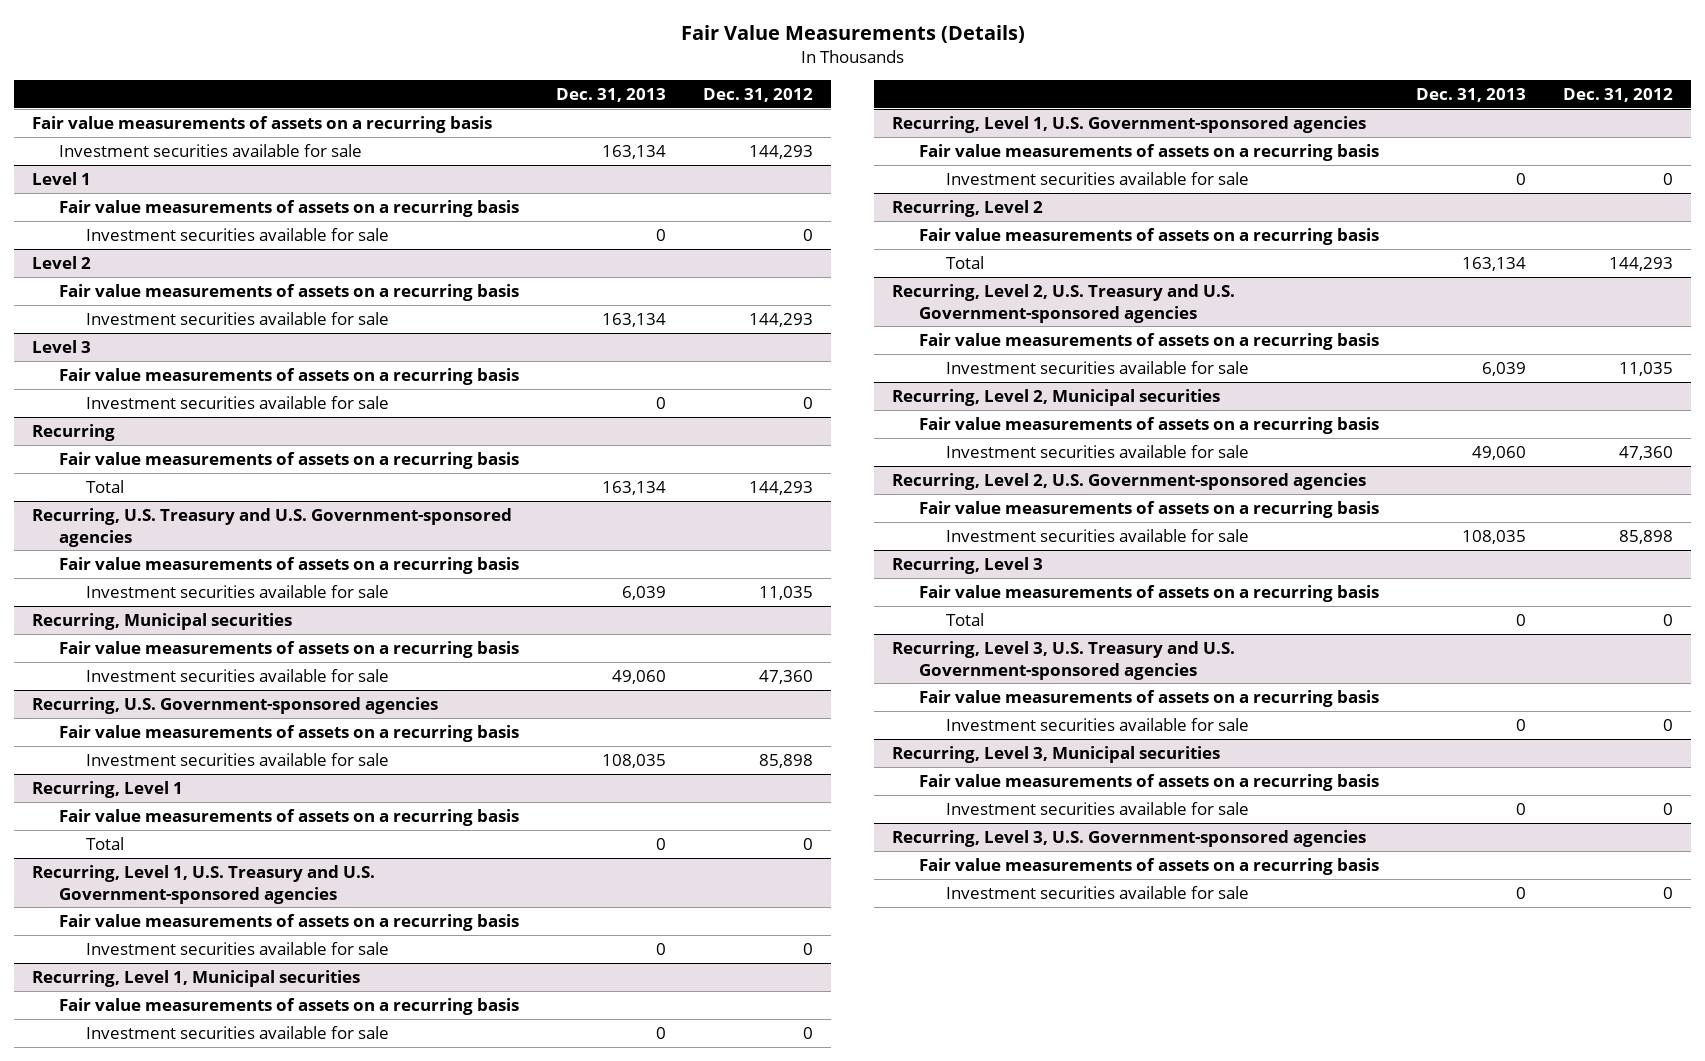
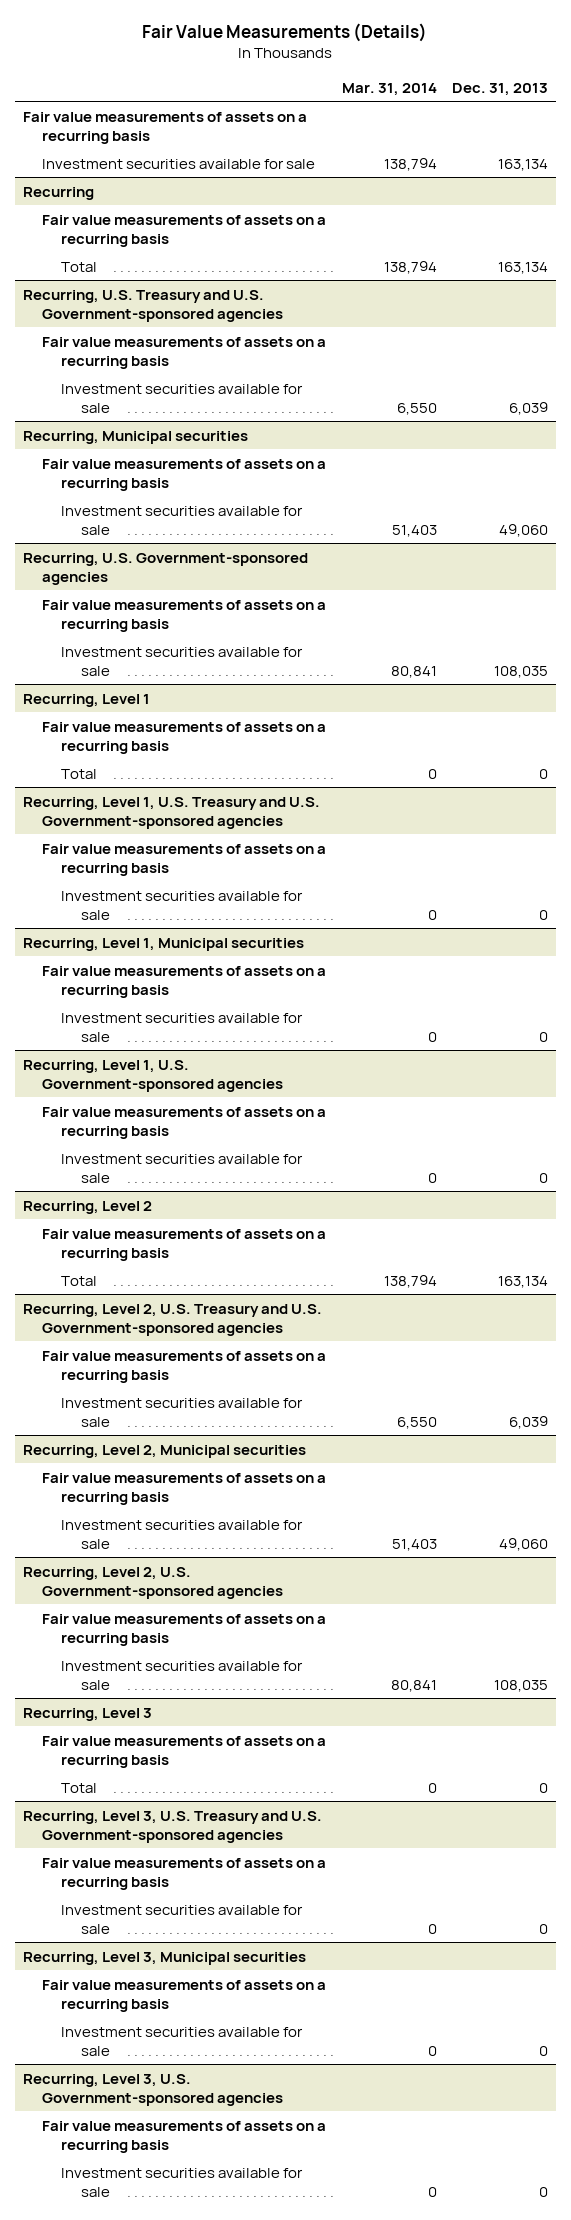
- | Dec. 31, 2013 | Dec. 31, 2012
+ | Mar. 31, 2014 | Dec. 31, 2013
- Level 1
- Fair value measurements of assets on a recurring basis
- Investment securities available for sale | 0 | 0
- Level 2
- Fair value measurements of assets on a recurring basis
- Investment securities available for sale | 163,134 | 144,293
- Level 3
- Fair value measurements of assets on a recurring basis
- Investment securities available for sale | 0 | 0

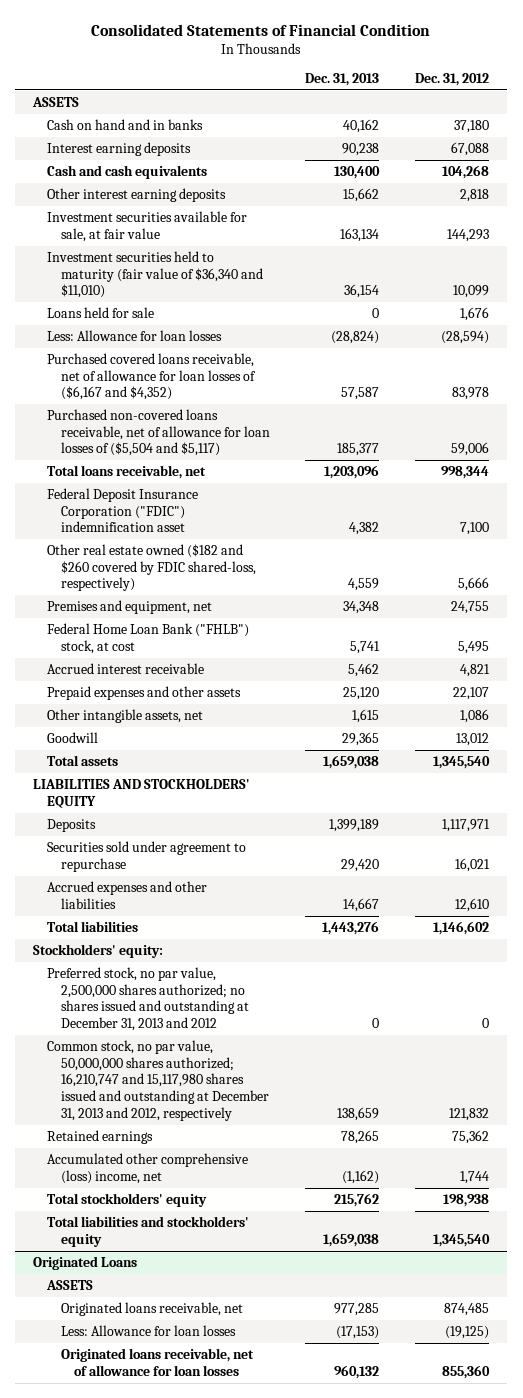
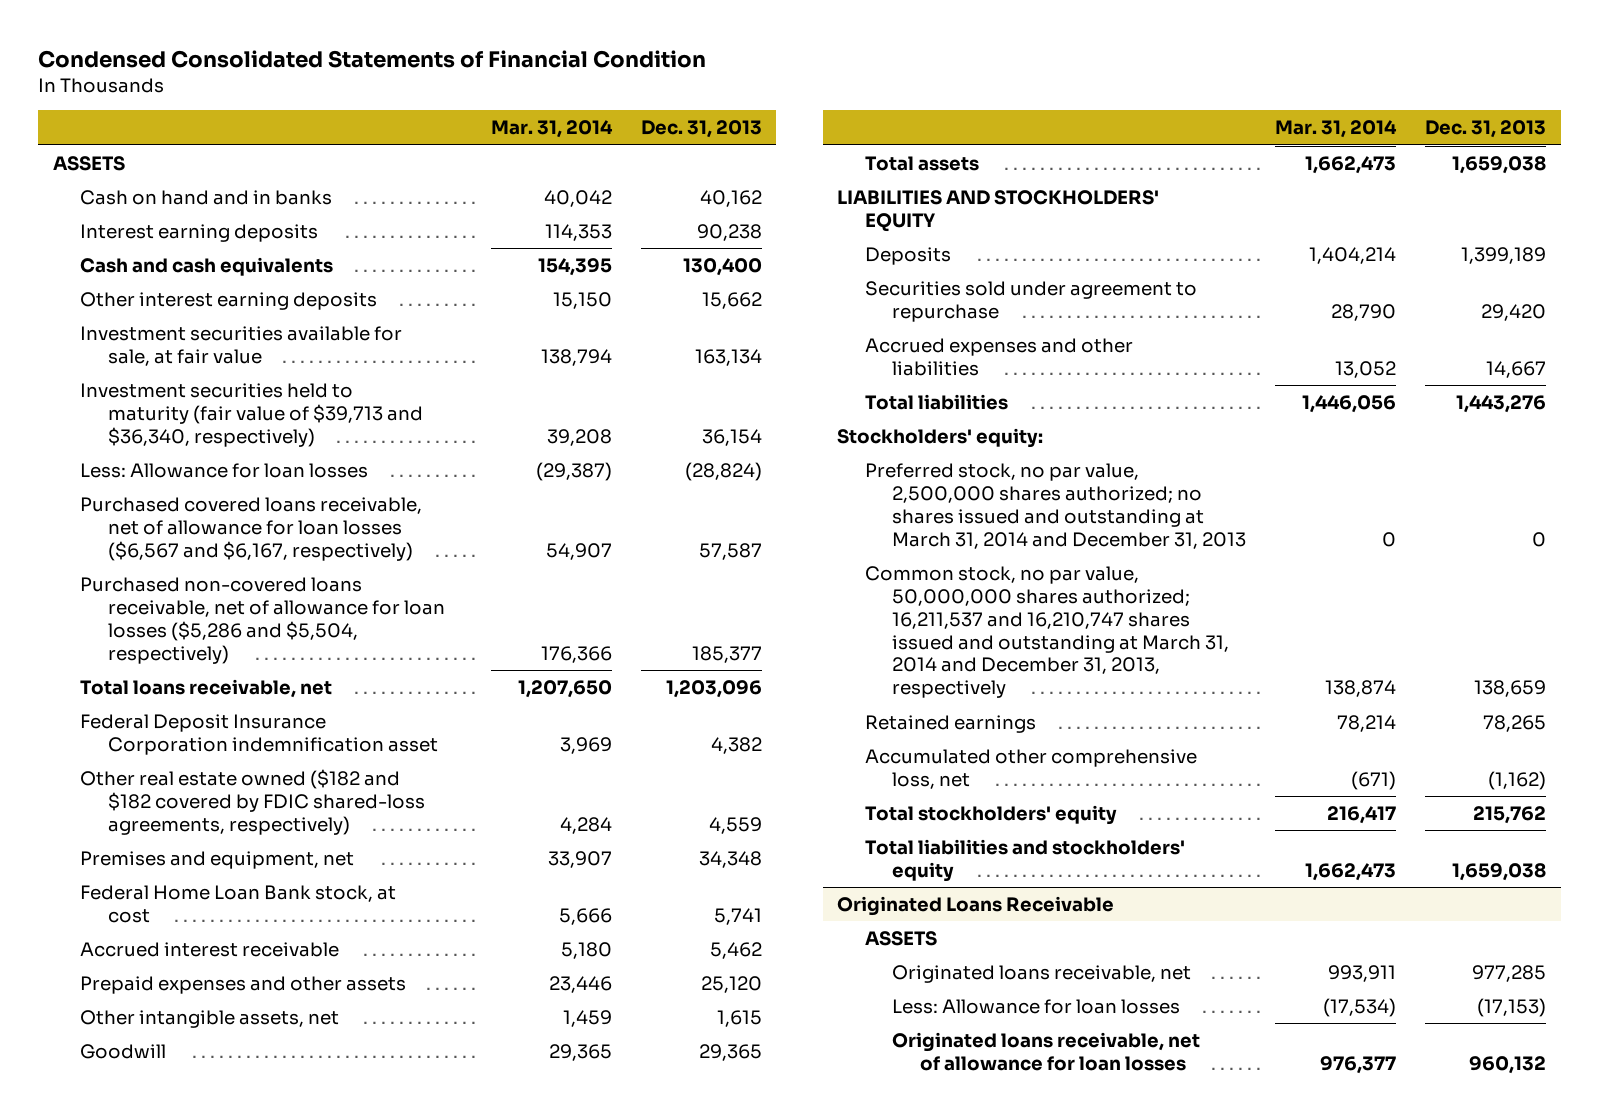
- Consolidated Statements of Financial Condition
+ Condensed Consolidated Statements of Financial Condition
- | Dec. 31, 2013 | Dec. 31, 2012
+ | Mar. 31, 2014 | Dec. 31, 2013
- Investment securities held to maturity (fair value of $36,340 and $11,010) | 36,154 | 10,099
- Loans held for sale | 0 | 1,676
+ Investment securities held to maturity (fair value of $39,713 and $36,340, respectively) | 39,208 | 36,154
- Purchased covered loans receivable, net of allowance for loan losses of ($6,167 and $4,352) | 57,587 | 83,978
- Purchased non-covered loans receivable, net of allowance for loan losses of ($5,504 and $5,117) | 185,377 | 59,006
+ Purchased covered loans receivable, net of allowance for loan losses ($6,567 and $6,167, respectively) | 54,907 | 57,587
+ Purchased non-covered loans receivable, net of allowance for loan losses ($5,286 and $5,504, respectively) | 176,366 | 185,377
- Federal Deposit Insurance Corporation ("FDIC") indemnification asset | 4,382 | 7,100
- Other real estate owned ($182 and $260 covered by FDIC shared-loss, respectively) | 4,559 | 5,666
+ Federal Deposit Insurance Corporation indemnification asset | 3,969 | 4,382
+ Other real estate owned ($182 and $182 covered by FDIC shared-loss agreements, respectively) | 4,284 | 4,559
- Federal Home Loan Bank ("FHLB") stock, at cost | 5,741 | 5,495
+ Federal Home Loan Bank stock, at cost | 5,666 | 5,741
- Preferred stock, no par value, 2,500,000 shares authorized; no shares issued and outstanding at December 31, 2013 and 2012 | 0 | 0
- Common stock, no par value, 50,000,000 shares authorized; 16,210,747 and 15,117,980 shares issued and outstanding at December 31, 2013 and 2012, respectively | 138,659 | 121,832
+ Preferred stock, no par value, 2,500,000 shares authorized; no shares issued and outstanding at March 31, 2014 and December 31, 2013 | 0 | 0
+ Common stock, no par value, 50,000,000 shares authorized; 16,211,537 and 16,210,747 shares issued and outstanding at March 31, 2014 and December 31, 2013, respectively | 138,874 | 138,659
- Accumulated other comprehensive (loss) income, net | (1,162) | 1,744
+ Accumulated other comprehensive loss, net | (671) | (1,162)
- Originated Loans
+ Originated Loans Receivable

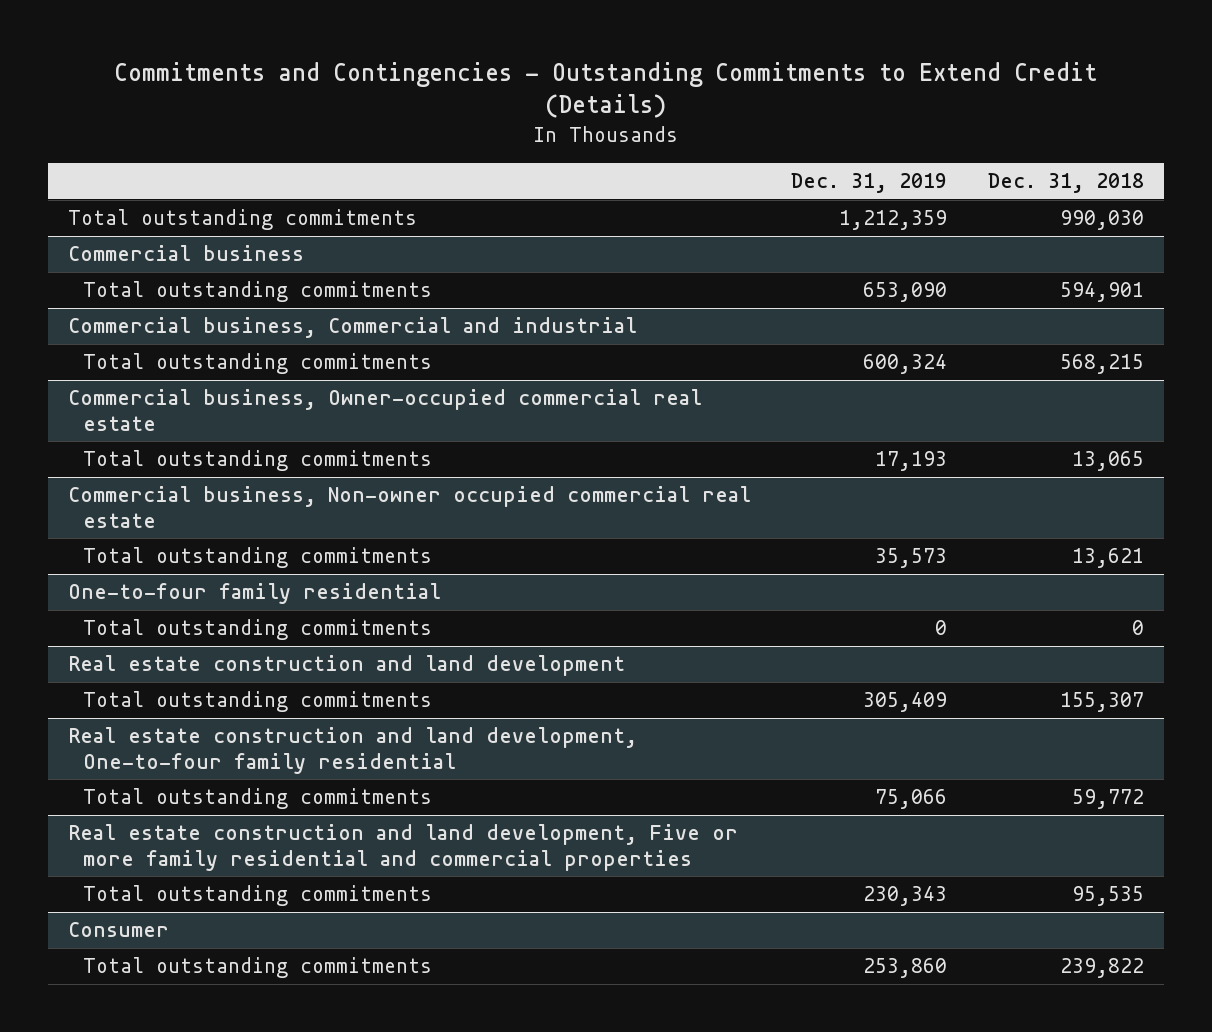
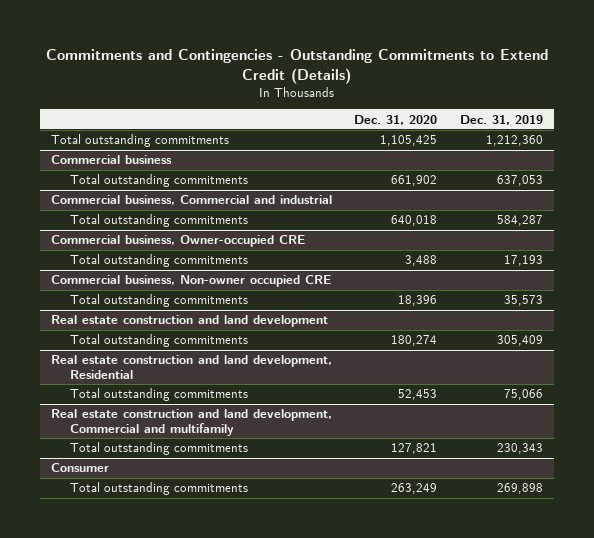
- | Dec. 31, 2019 | Dec. 31, 2018
+ | Dec. 31, 2020 | Dec. 31, 2019
- Total outstanding commitments | 1,212,359 | 990,030
+ Total outstanding commitments | 1,105,425 | 1,212,360
@ Commercial business
- Total outstanding commitments | 653,090 | 594,901
+ Total outstanding commitments | 661,902 | 637,053
@ Commercial business, Commercial and industrial
- Total outstanding commitments | 600,324 | 568,215
- Commercial business, Owner-occupied commercial real estate
@ Commercial business, Commercial and industrial
+ Total outstanding commitments | 640,018 | 584,287
+ Commercial business, Owner-occupied CRE
- Commercial business, Non-owner occupied commercial real estate
+ Commercial business, Non-owner occupied CRE
- One-to-four family residential
- Total outstanding commitments | 0 | 0
- Real estate construction and land development, One-to-four family residential
+ Real estate construction and land development, Residential
- Real estate construction and land development, Five or more family residential and commercial properties
+ Real estate construction and land development, Commercial and multifamily
@ Consumer
- Total outstanding commitments | 253,860 | 239,822
+ Total outstanding commitments | 263,249 | 269,898

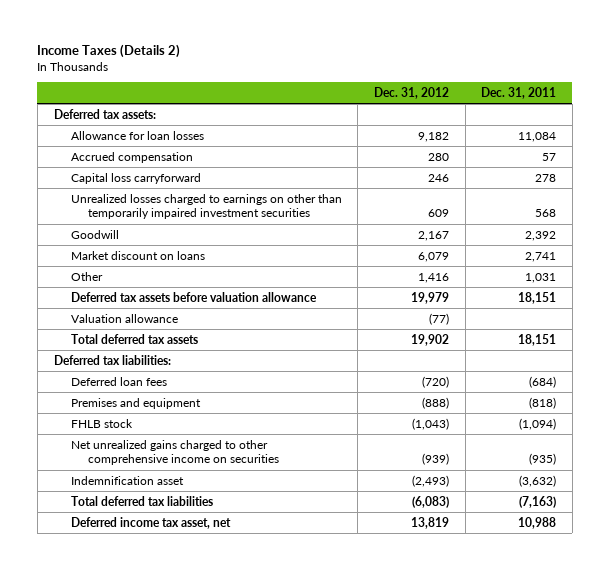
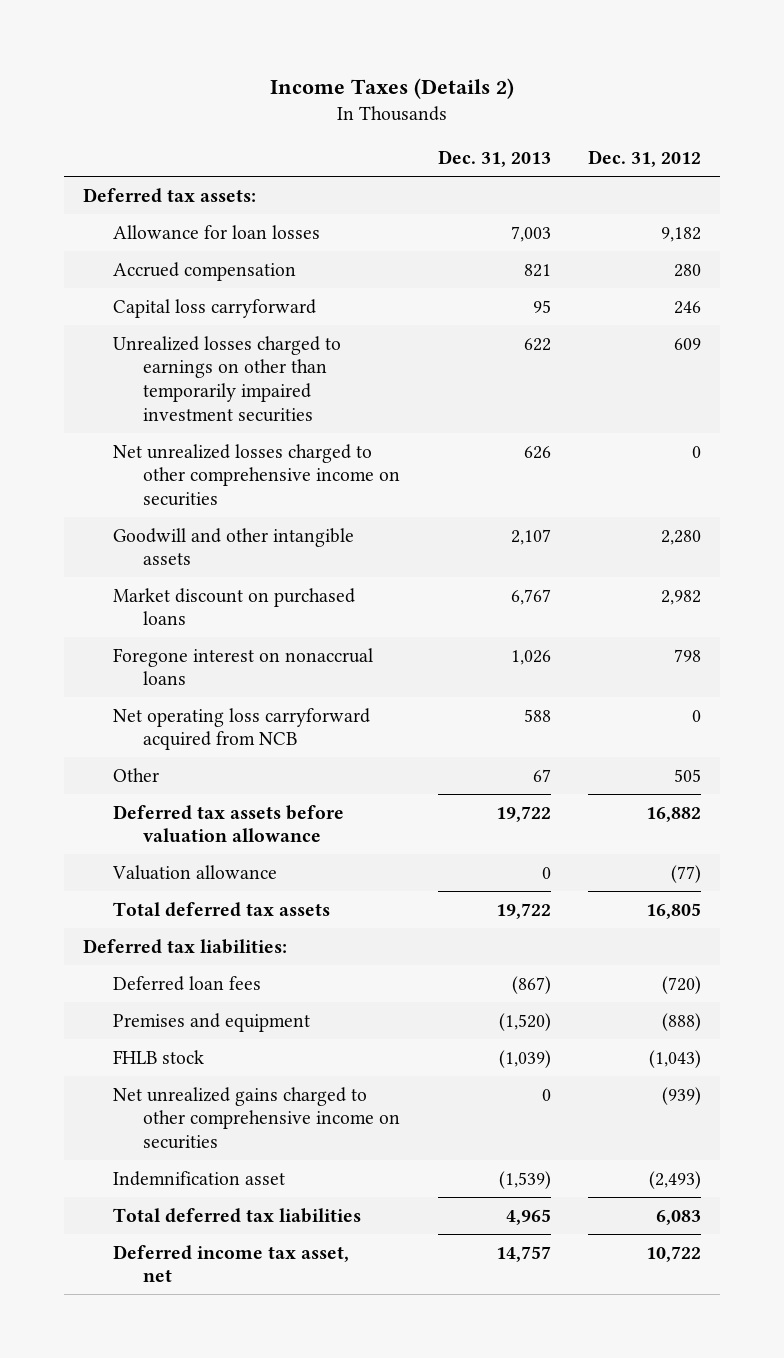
- | Dec. 31, 2012 | Dec. 31, 2011
+ | Dec. 31, 2013 | Dec. 31, 2012
- Goodwill | 2,167 | 2,392
- Market discount on loans | 6,079 | 2,741
- Other | 1,416 | 1,031
- Deferred tax assets before valuation allowance | 19,979 | 18,151
+ Net unrealized losses charged to other comprehensive income on securities | 626 | 0
+ Goodwill and other intangible assets | 2,107 | 2,280
+ Market discount on purchased loans | 6,767 | 2,982
+ Foregone interest on nonaccrual loans | 1,026 | 798
+ Net operating loss carryforward acquired from NCB | 588 | 0
+ Other | 67 | 505
+ Deferred tax assets before valuation allowance | 19,722 | 16,882
- Total deferred tax assets | 19,902 | 18,151
+ Total deferred tax assets | 19,722 | 16,805
- Total deferred tax liabilities | (6,083) | (7,163)
- Deferred income tax asset, net | 13,819 | 10,988
+ Total deferred tax liabilities | 4,965 | 6,083
+ Deferred income tax asset, net | 14,757 | 10,722

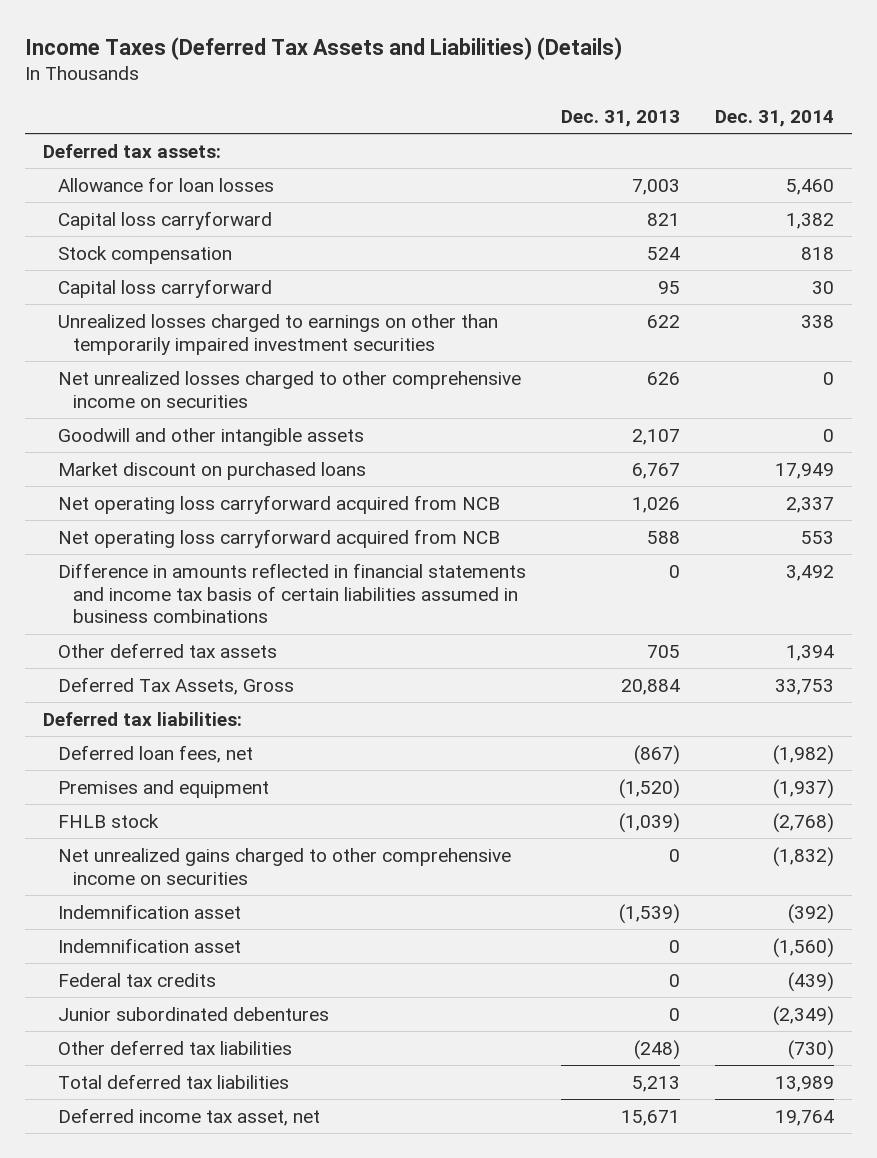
- Income Taxes (Details 2)
+ Income Taxes (Deferred Tax Assets and Liabilities) (Details)
- | Dec. 31, 2013 | Dec. 31, 2012
+ | Dec. 31, 2013 | Dec. 31, 2014
- Accrued compensation | 821 | 280
+ Capital loss carryforward | 821 | 1,382
+ Stock compensation | 524 | 818
- Foregone interest on nonaccrual loans | 1,026 | 798
+ Net operating loss carryforward acquired from NCB | 1,026 | 2,337
- Other | 67 | 505
- Deferred tax assets before valuation allowance | 19,722 | 16,882
- Valuation allowance | 0 | (77)
- Total deferred tax assets | 19,722 | 16,805
+ Difference in amounts reflected in financial statements and income tax basis of certain liabilities assumed in business combinations | 0 | 3,492
+ Other deferred tax assets | 705 | 1,394
+ Deferred Tax Assets, Gross | 20,884 | 33,753
- Deferred loan fees | (867) | (720)
+ Deferred loan fees, net | (867) | (1,982)
- Total deferred tax liabilities | 4,965 | 6,083
- Deferred income tax asset, net | 14,757 | 10,722
+ Indemnification asset | 0 | (1,560)
+ Federal tax credits | 0 | (439)
+ Junior subordinated debentures | 0 | (2,349)
+ Other deferred tax liabilities | (248) | (730)
+ Total deferred tax liabilities | 5,213 | 13,989
+ Deferred income tax asset, net | 15,671 | 19,764

